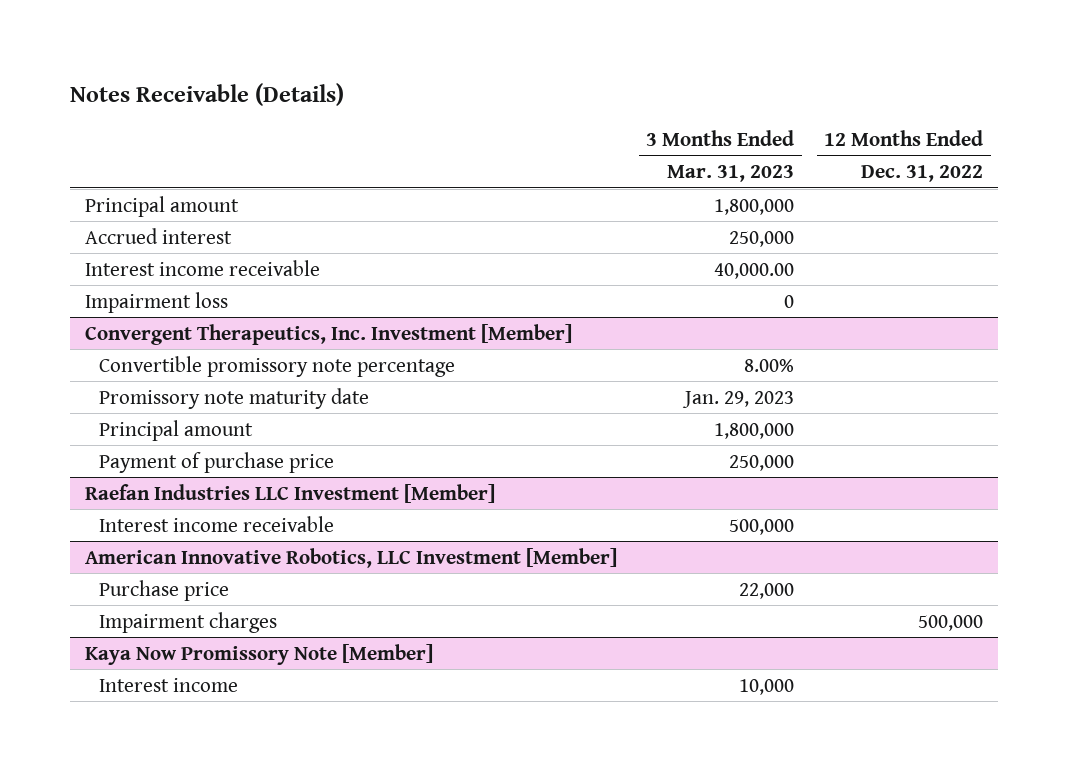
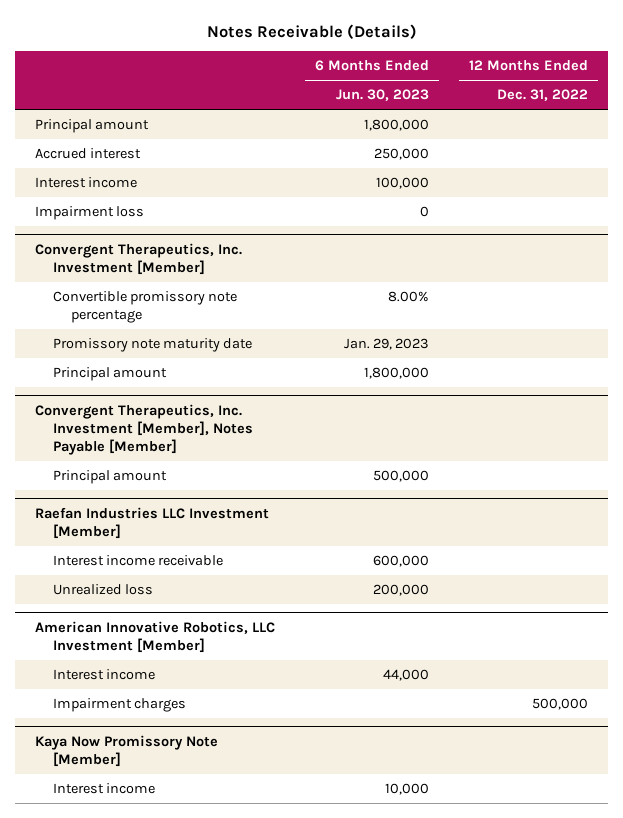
- | 3 Months Ended Mar. 31, 2023 | 12 Months Ended Dec. 31, 2022
+ | 6 Months Ended Jun. 30, 2023 | 12 Months Ended Dec. 31, 2022
- Interest income receivable | 40,000.00 |
+ Interest income | 100,000 |
@ Convergent Therapeutics, Inc. Investment [Member]
- Payment of purchase price | 250,000 |
+ Convergent Therapeutics, Inc. Investment [Member], Notes Payable [Member]
+ Principal amount | 500,000 |
@ Raefan Industries LLC Investment [Member]
+ Unrealized loss | 200,000 |
@ American Innovative Robotics, LLC Investment [Member]
- Purchase price | 22,000 |
+ Interest income | 44,000 |

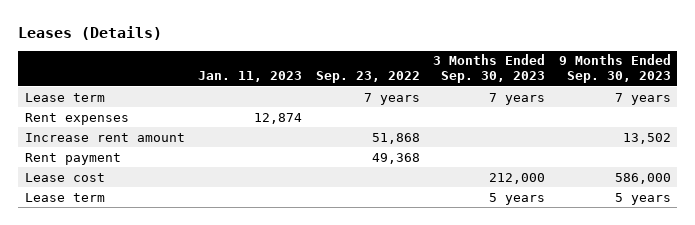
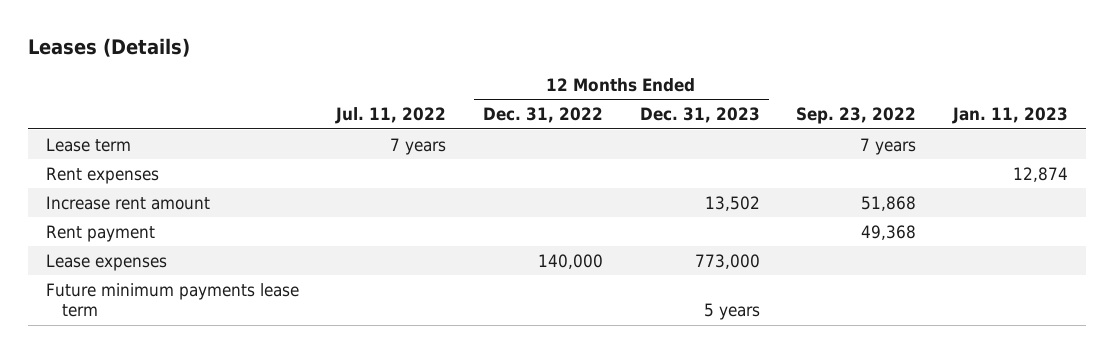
- | Jan. 11, 2023 | Sep. 23, 2022 | 3 Months Ended Sep. 30, 2023 | 9 Months Ended Sep. 30, 2023
+ | Jul. 11, 2022 | 12 Months Ended Dec. 31, 2022 | 12 Months Ended Dec. 31, 2023 | Sep. 23, 2022 | Jan. 11, 2023
- Lease cost | | | 212,000 | 586,000
- Lease term | | | 5 years | 5 years
+ Lease expenses | | 140,000 | 773,000 | |
+ Future minimum payments lease term | | | 5 years | |

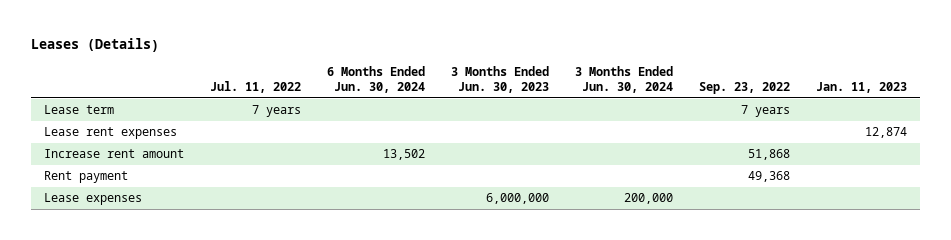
- | Jul. 11, 2022 | 12 Months Ended Dec. 31, 2022 | 12 Months Ended Dec. 31, 2023 | Sep. 23, 2022 | Jan. 11, 2023
+ | Jul. 11, 2022 | 6 Months Ended Jun. 30, 2024 | 3 Months Ended Jun. 30, 2023 | 3 Months Ended Jun. 30, 2024 | Sep. 23, 2022 | Jan. 11, 2023
- Rent expenses | | | | | 12,874
+ Lease rent expenses | | | | | | 12,874
- Future minimum payments lease term | | | 5 years | |

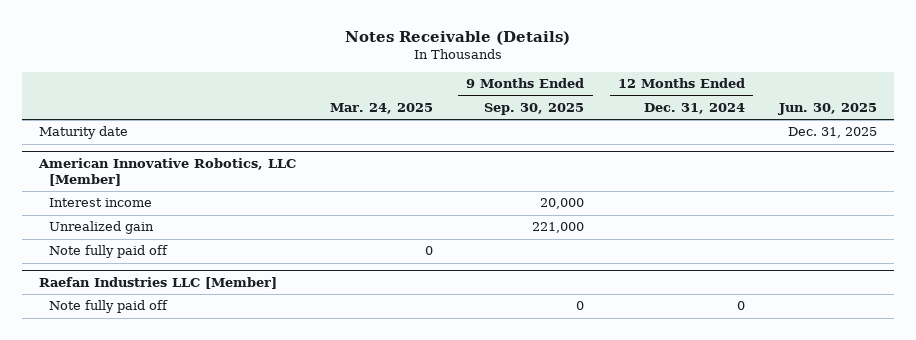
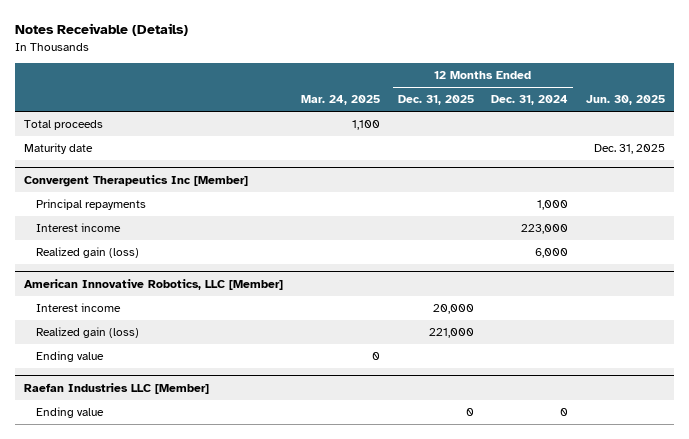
- | Mar. 24, 2025 | 9 Months Ended Sep. 30, 2025 | 12 Months Ended Dec. 31, 2024 | Jun. 30, 2025
+ | Mar. 24, 2025 | 12 Months Ended Dec. 31, 2025 | 12 Months Ended Dec. 31, 2024 | Jun. 30, 2025
+ Total proceeds | 1,100 | | |
+ Convergent Therapeutics Inc [Member]
+ Principal repayments | | | 1,000 |
+ Interest income | | | 223,000 |
+ Realized gain (loss) | | | 6,000 |
@ American Innovative Robotics, LLC [Member]
- Unrealized gain | | 221,000 | |
- Note fully paid off | 0 | | |
+ Realized gain (loss) | | 221,000 | |
+ Ending value | 0 | | |
@ Raefan Industries LLC [Member]
- Note fully paid off | | 0 | 0 |
+ Ending value | | 0 | 0 |

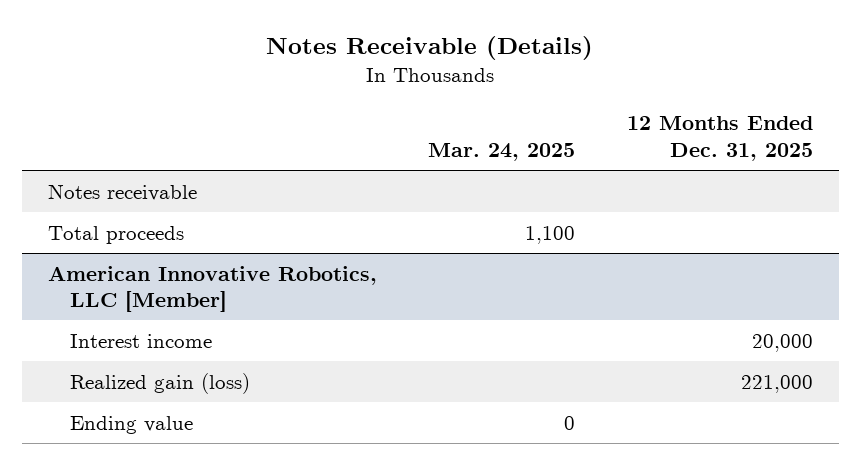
- | Mar. 24, 2025 | 12 Months Ended Dec. 31, 2025 | 12 Months Ended Dec. 31, 2024 | Jun. 30, 2025
+ | Mar. 24, 2025 | 12 Months Ended Dec. 31, 2025
+ Notes receivable
- Maturity date | | | | Dec. 31, 2025
- Convergent Therapeutics Inc [Member]
- Principal repayments | | | 1,000 |
- Interest income | | | 223,000 |
- Realized gain (loss) | | | 6,000 |
- Raefan Industries LLC [Member]
- Ending value | | 0 | 0 |

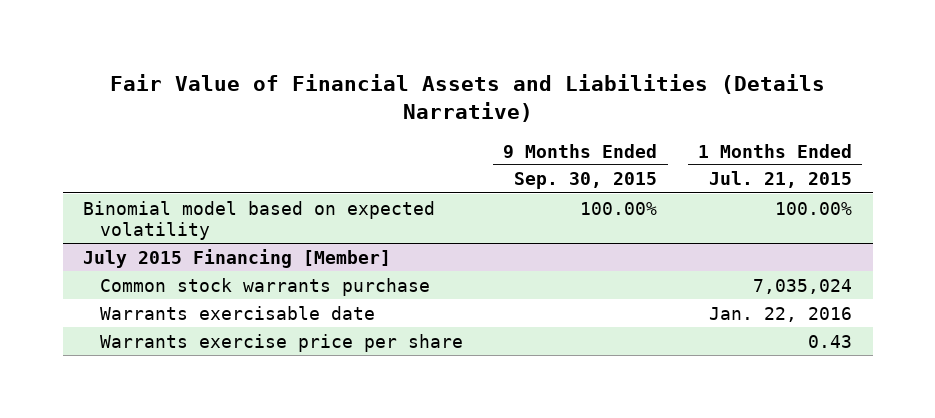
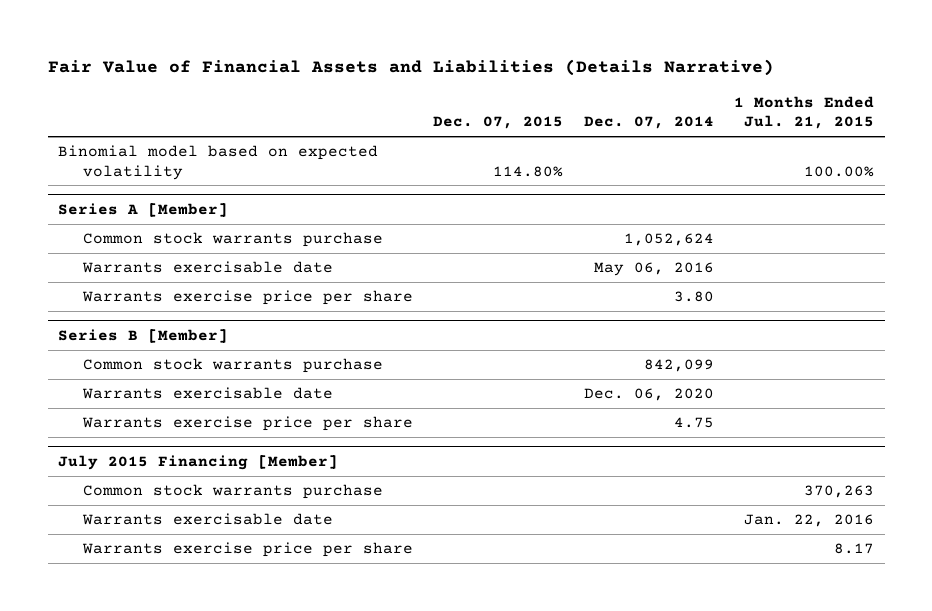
- | 9 Months Ended Sep. 30, 2015 | 1 Months Ended Jul. 21, 2015
+ | Dec. 07, 2015 | Dec. 07, 2014 | 1 Months Ended Jul. 21, 2015
+ Series A [Member]
+ Common stock warrants purchase | | 1,052,624 |
+ Warrants exercisable date | | May 06, 2016 |
+ Warrants exercise price per share | | 3.80 |
+ Series B [Member]
+ Common stock warrants purchase | | 842,099 |
+ Warrants exercisable date | | Dec. 06, 2020 |
+ Warrants exercise price per share | | 4.75 |
@ July 2015 Financing [Member]
- Common stock warrants purchase | | 7,035,024
+ Common stock warrants purchase | | | 370,263
- Warrants exercise price per share | | 0.43
+ Warrants exercise price per share | | | 8.17

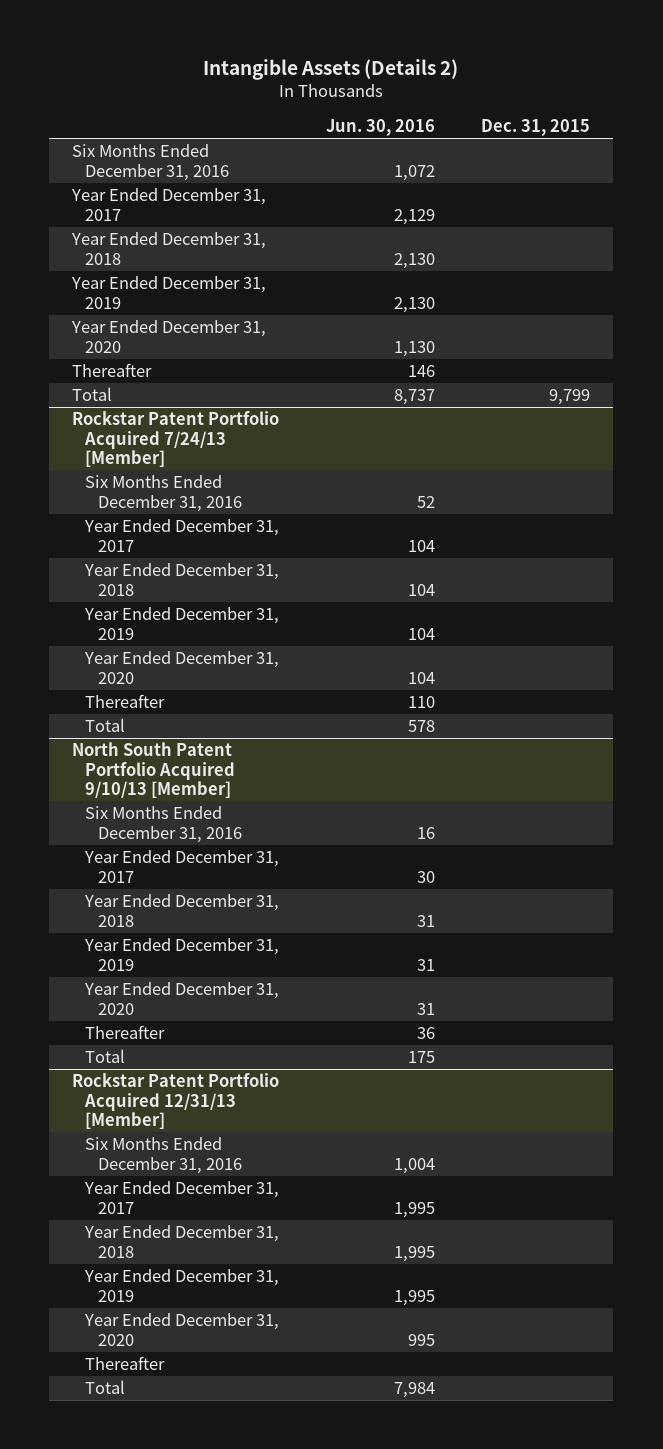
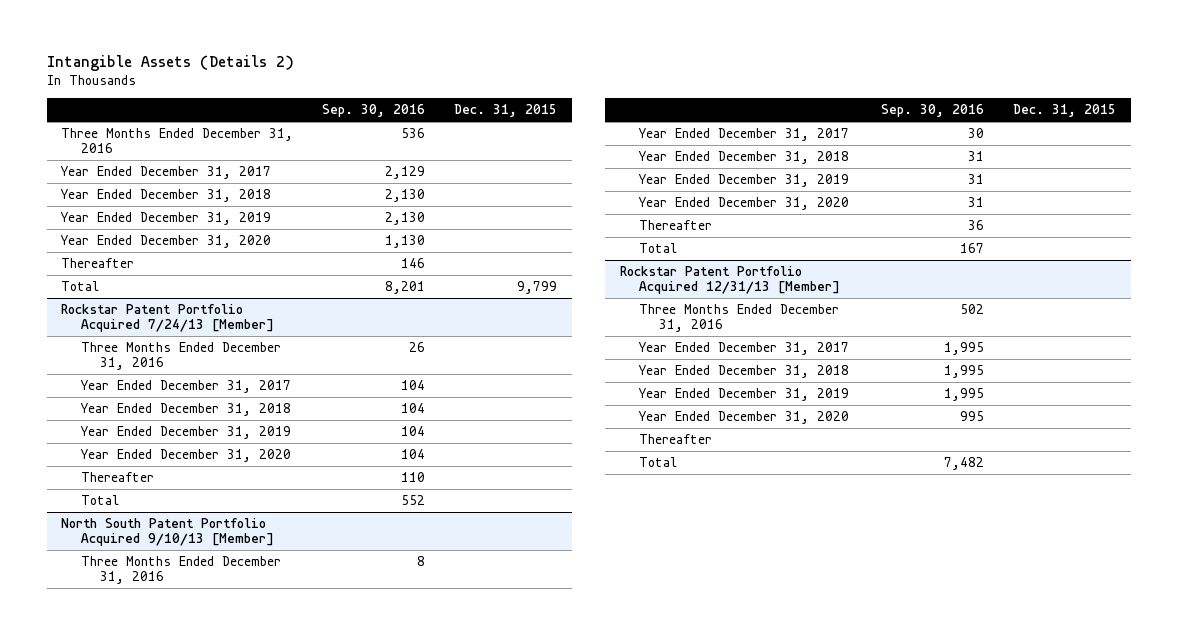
- | Jun. 30, 2016 | Dec. 31, 2015
+ | Sep. 30, 2016 | Dec. 31, 2015
- Six Months Ended December 31, 2016 | 1,072 |
+ Three Months Ended December 31, 2016 | 536 |
@ Rockstar Patent Portfolio Acquired 7/24/13 [Member]
- Six Months Ended December 31, 2016 | 52 |
+ Three Months Ended December 31, 2016 | 26 |
@ North South Patent Portfolio Acquired 9/10/13 [Member]
- Six Months Ended December 31, 2016 | 16 |
+ Three Months Ended December 31, 2016 | 8 |
@ Rockstar Patent Portfolio Acquired 12/31/13 [Member]
- Six Months Ended December 31, 2016 | 1,004 |
+ Three Months Ended December 31, 2016 | 502 |

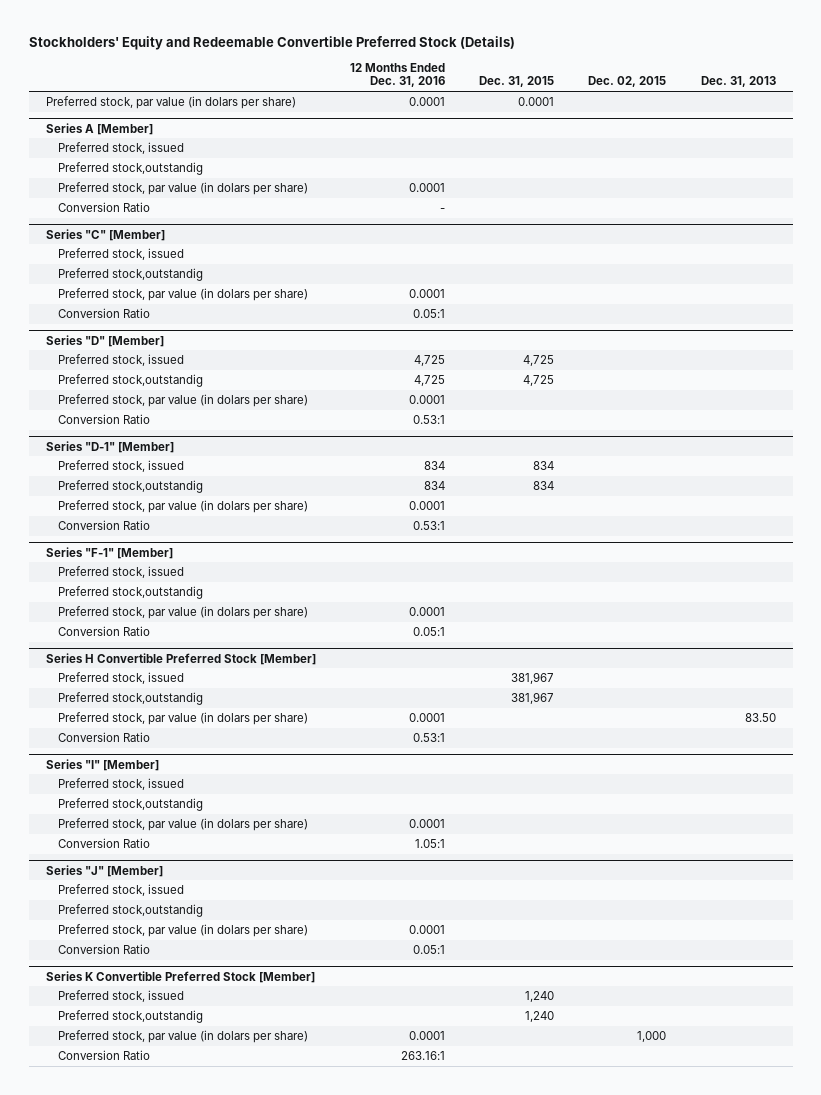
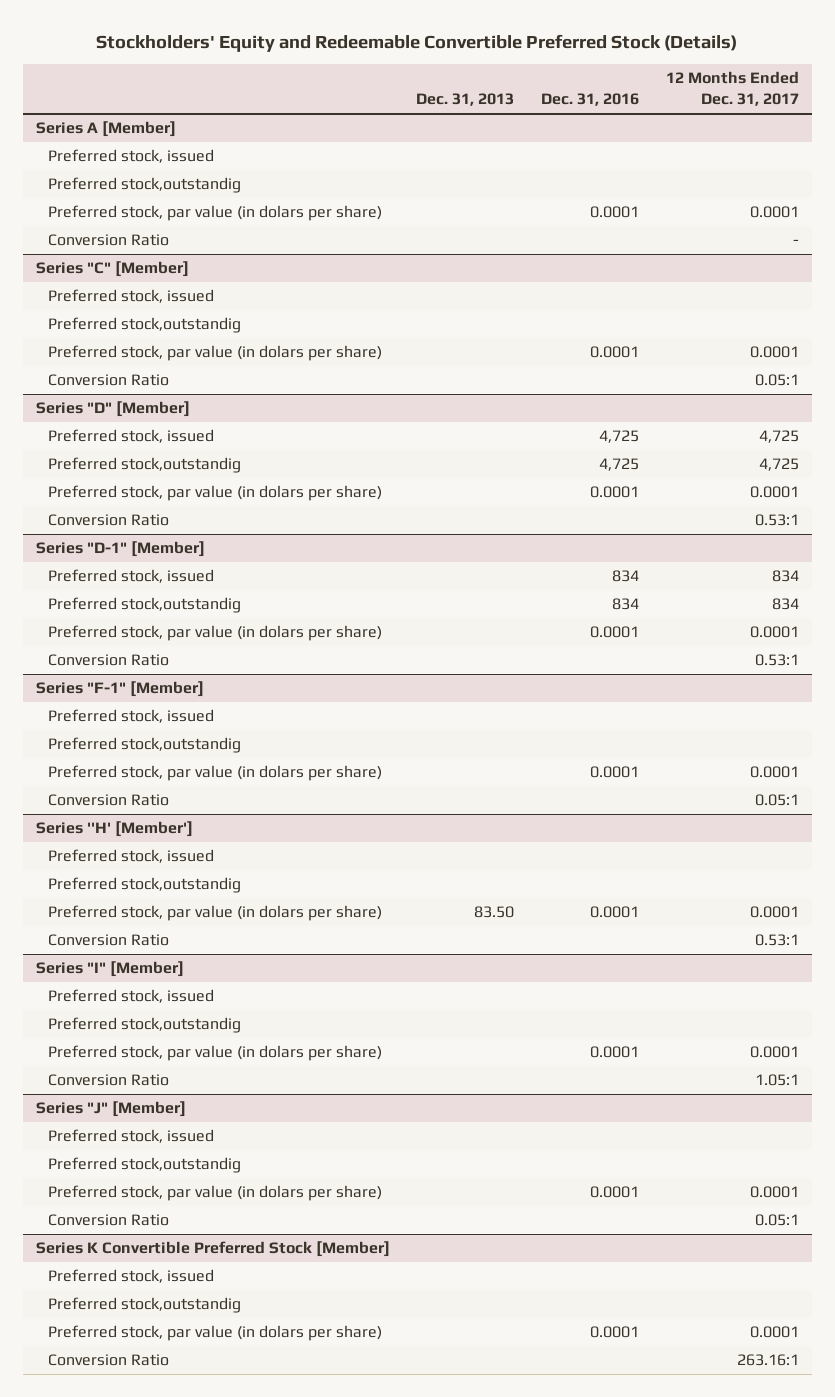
- | 12 Months Ended Dec. 31, 2016 | Dec. 31, 2015 | Dec. 02, 2015 | Dec. 31, 2013
+ | Dec. 31, 2013 | Dec. 31, 2016 | 12 Months Ended Dec. 31, 2017
- Preferred stock, par value (in dolars per share) | 0.0001 | 0.0001 | |
- Series H Convertible Preferred Stock [Member]
+ Series ''H' [Member']

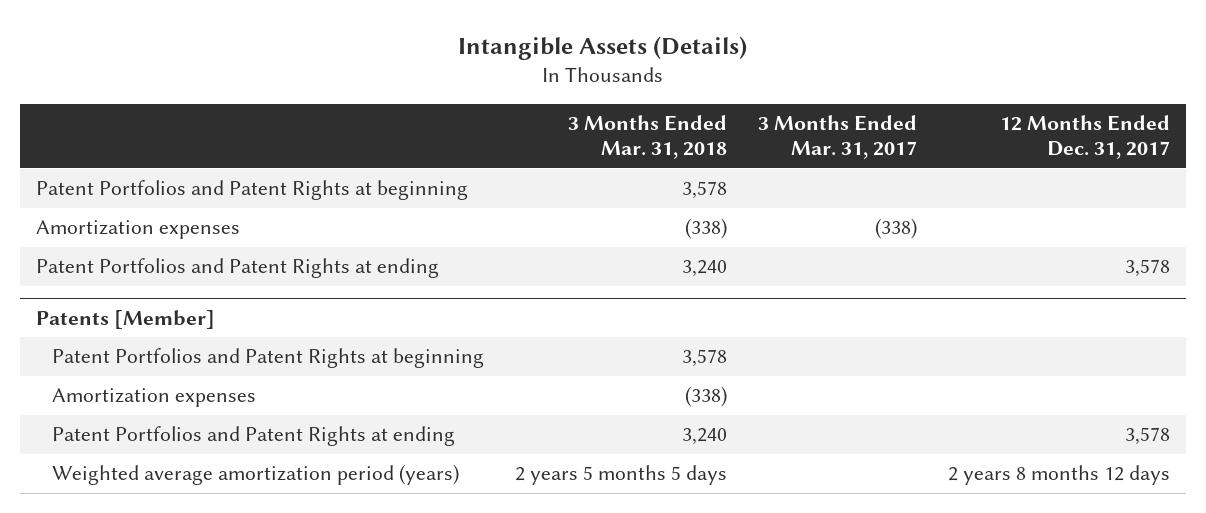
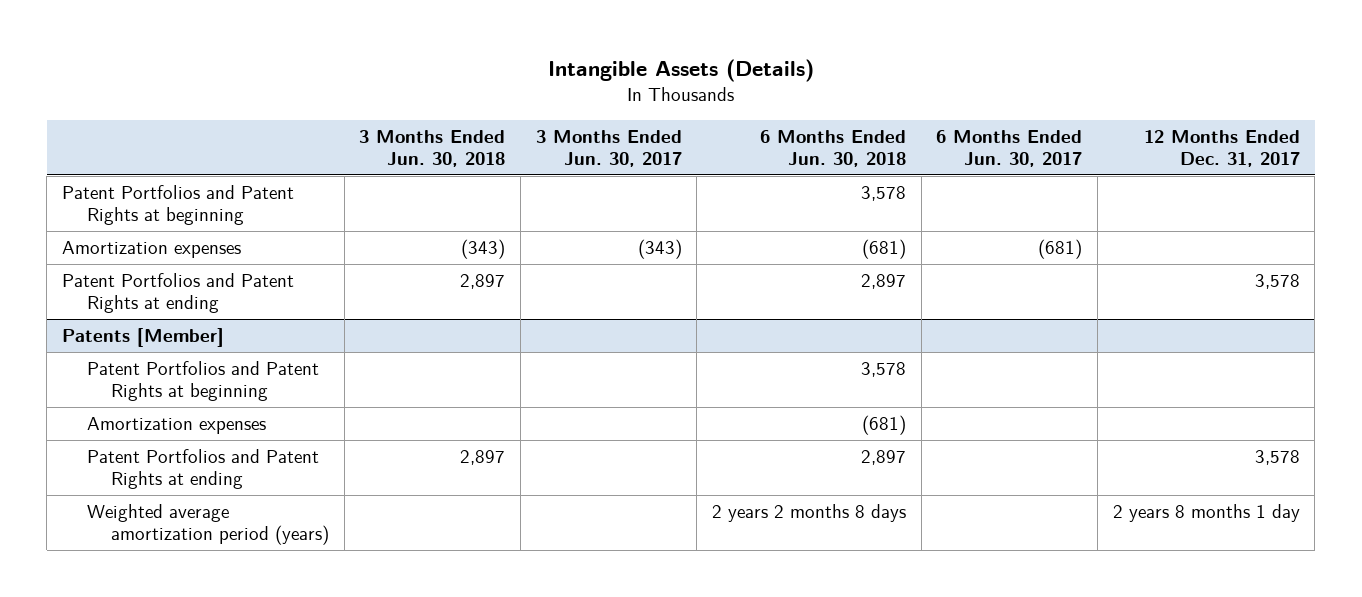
- | 3 Months Ended Mar. 31, 2018 | 3 Months Ended Mar. 31, 2017 | 12 Months Ended Dec. 31, 2017
+ | 3 Months Ended Jun. 30, 2018 | 3 Months Ended Jun. 30, 2017 | 6 Months Ended Jun. 30, 2018 | 6 Months Ended Jun. 30, 2017 | 12 Months Ended Dec. 31, 2017
@ Patents [Member]
- Weighted average amortization period (years) | 2 years 5 months 5 days | | 2 years 8 months 12 days
+ Weighted average amortization period (years) | | | 2 years 2 months 8 days | | 2 years 8 months 1 day

